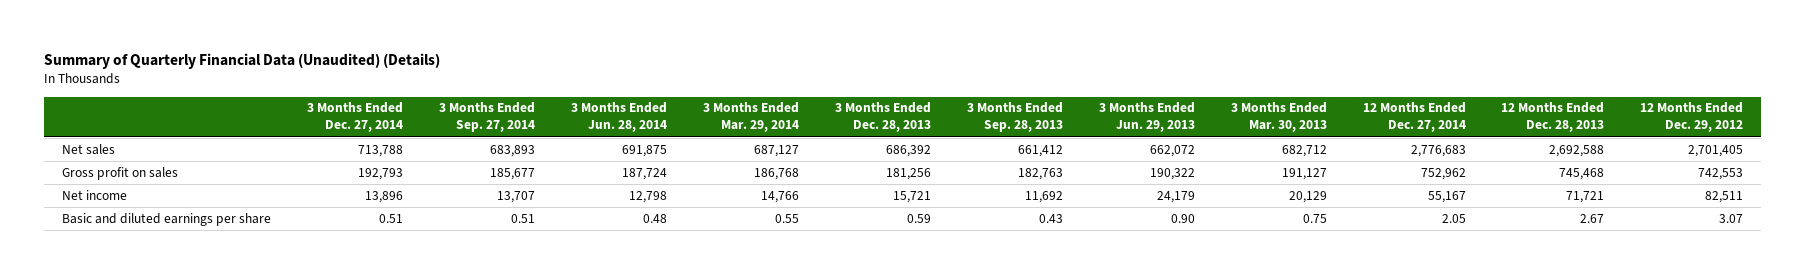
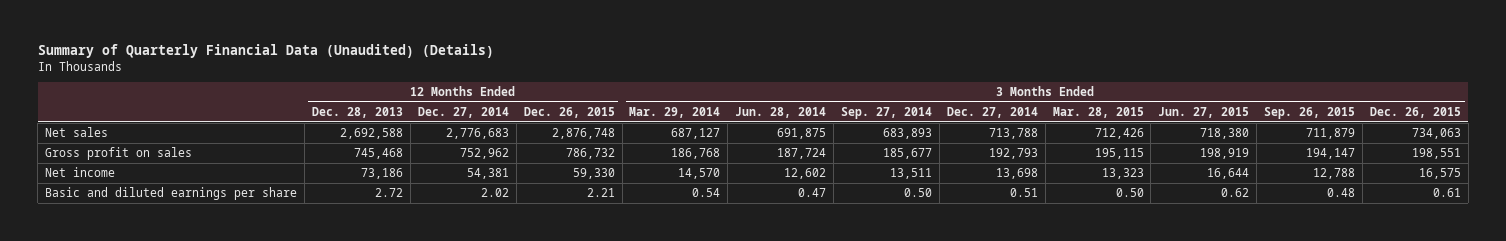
- | 3 Months Ended Dec. 27, 2014 | 3 Months Ended Sep. 27, 2014 | 3 Months Ended Jun. 28, 2014 | 3 Months Ended Mar. 29, 2014 | 3 Months Ended Dec. 28, 2013 | 3 Months Ended Sep. 28, 2013 | 3 Months Ended Jun. 29, 2013 | 3 Months Ended Mar. 30, 2013 | 12 Months Ended Dec. 27, 2014 | 12 Months Ended Dec. 28, 2013 | 12 Months Ended Dec. 29, 2012
+ | 12 Months Ended Dec. 28, 2013 | 12 Months Ended Dec. 27, 2014 | 12 Months Ended Dec. 26, 2015 | 3 Months Ended Mar. 29, 2014 | 3 Months Ended Jun. 28, 2014 | 3 Months Ended Sep. 27, 2014 | 3 Months Ended Dec. 27, 2014 | 3 Months Ended Mar. 28, 2015 | 3 Months Ended Jun. 27, 2015 | 3 Months Ended Sep. 26, 2015 | 3 Months Ended Dec. 26, 2015
- Net income | 13,896 | 13,707 | 12,798 | 14,766 | 15,721 | 11,692 | 24,179 | 20,129 | 55,167 | 71,721 | 82,511
- Basic and diluted earnings per share | 0.51 | 0.51 | 0.48 | 0.55 | 0.59 | 0.43 | 0.90 | 0.75 | 2.05 | 2.67 | 3.07
+ Net income | 73,186 | 54,381 | 59,330 | 14,570 | 12,602 | 13,511 | 13,698 | 13,323 | 16,644 | 12,788 | 16,575
+ Basic and diluted earnings per share | 2.72 | 2.02 | 2.21 | 0.54 | 0.47 | 0.50 | 0.51 | 0.50 | 0.62 | 0.48 | 0.61

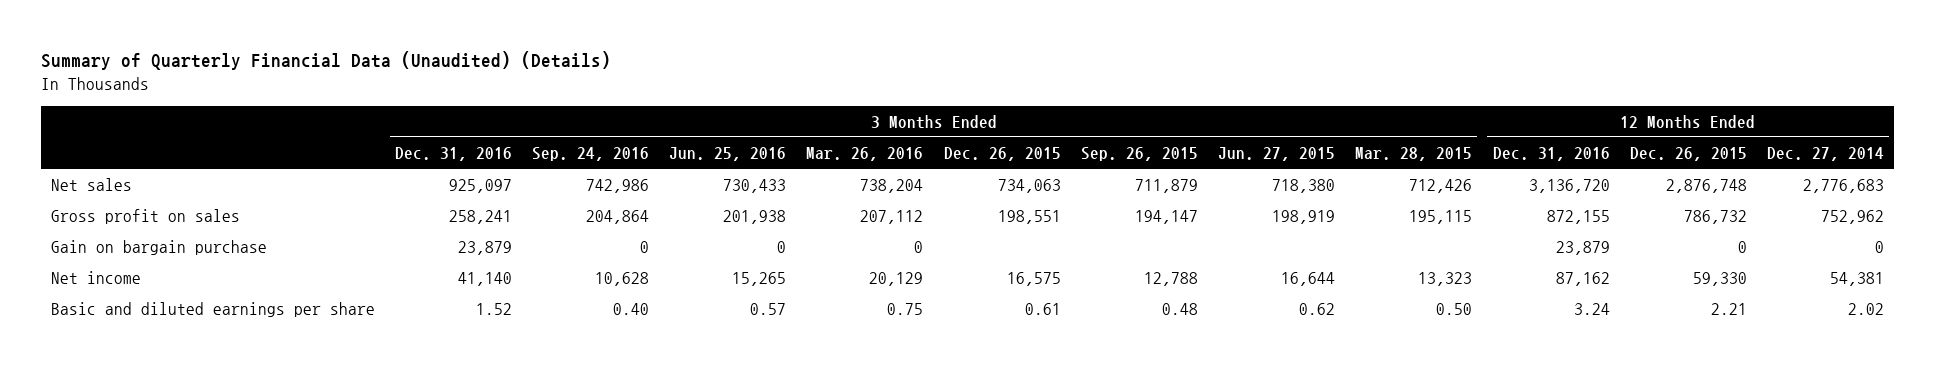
- | 12 Months Ended Dec. 28, 2013 | 12 Months Ended Dec. 27, 2014 | 12 Months Ended Dec. 26, 2015 | 3 Months Ended Mar. 29, 2014 | 3 Months Ended Jun. 28, 2014 | 3 Months Ended Sep. 27, 2014 | 3 Months Ended Dec. 27, 2014 | 3 Months Ended Mar. 28, 2015 | 3 Months Ended Jun. 27, 2015 | 3 Months Ended Sep. 26, 2015 | 3 Months Ended Dec. 26, 2015
+ | 3 Months Ended Dec. 31, 2016 | 3 Months Ended Sep. 24, 2016 | 3 Months Ended Jun. 25, 2016 | 3 Months Ended Mar. 26, 2016 | 3 Months Ended Dec. 26, 2015 | 3 Months Ended Sep. 26, 2015 | 3 Months Ended Jun. 27, 2015 | 3 Months Ended Mar. 28, 2015 | 12 Months Ended Dec. 31, 2016 | 12 Months Ended Dec. 26, 2015 | 12 Months Ended Dec. 27, 2014
+ Gain on bargain purchase | 23,879 | 0 | 0 | 0 | | | | | 23,879 | 0 | 0

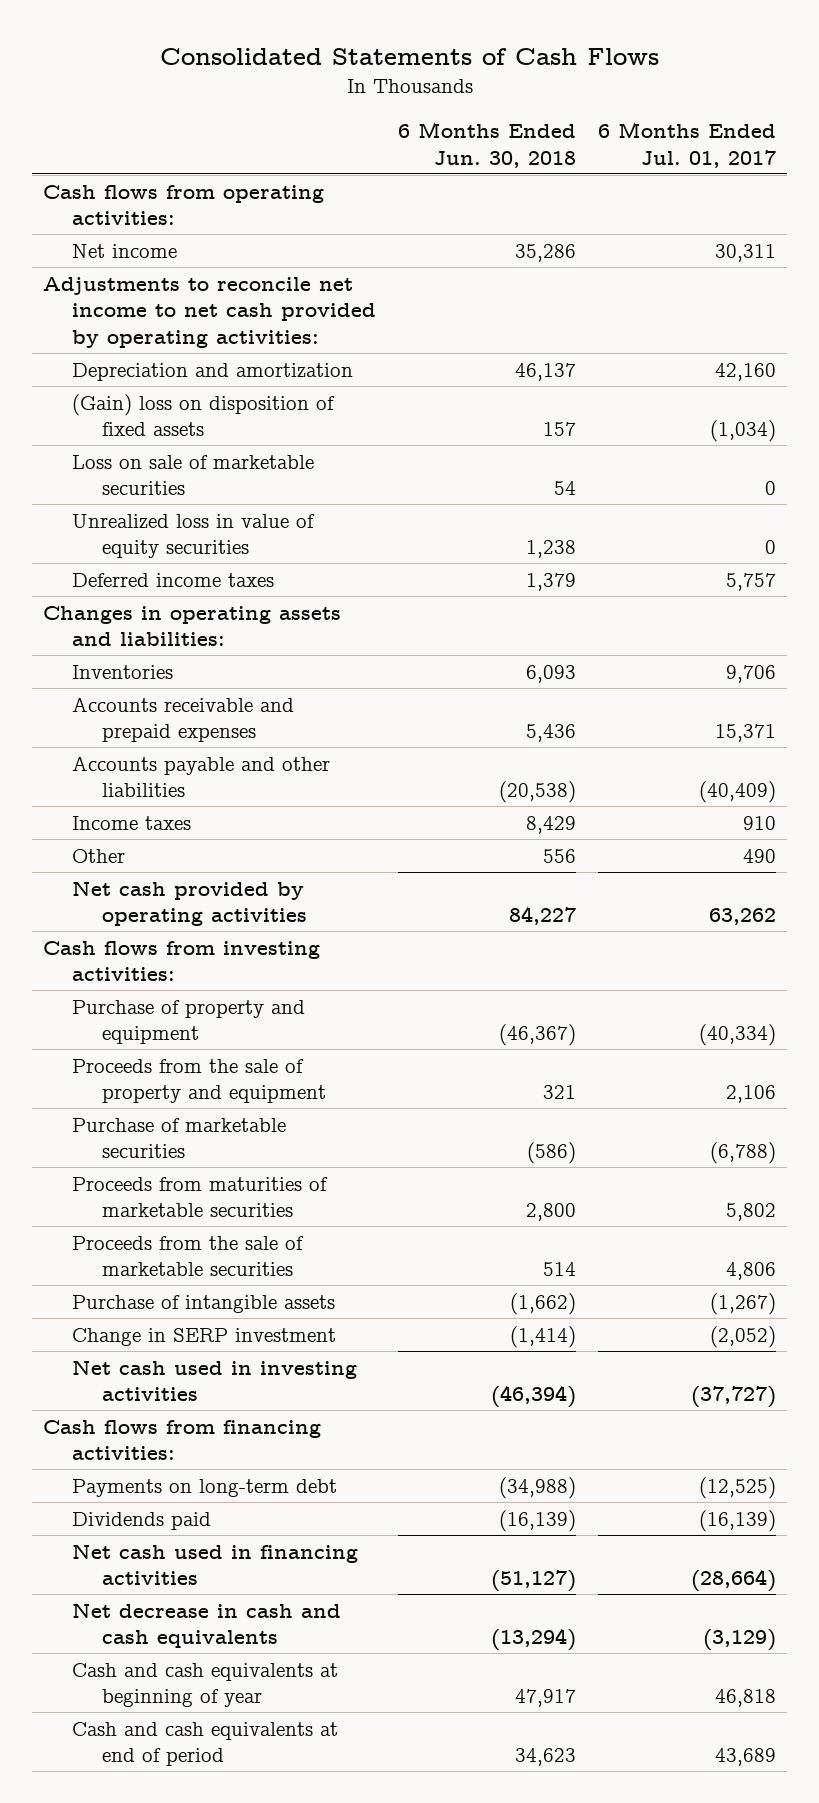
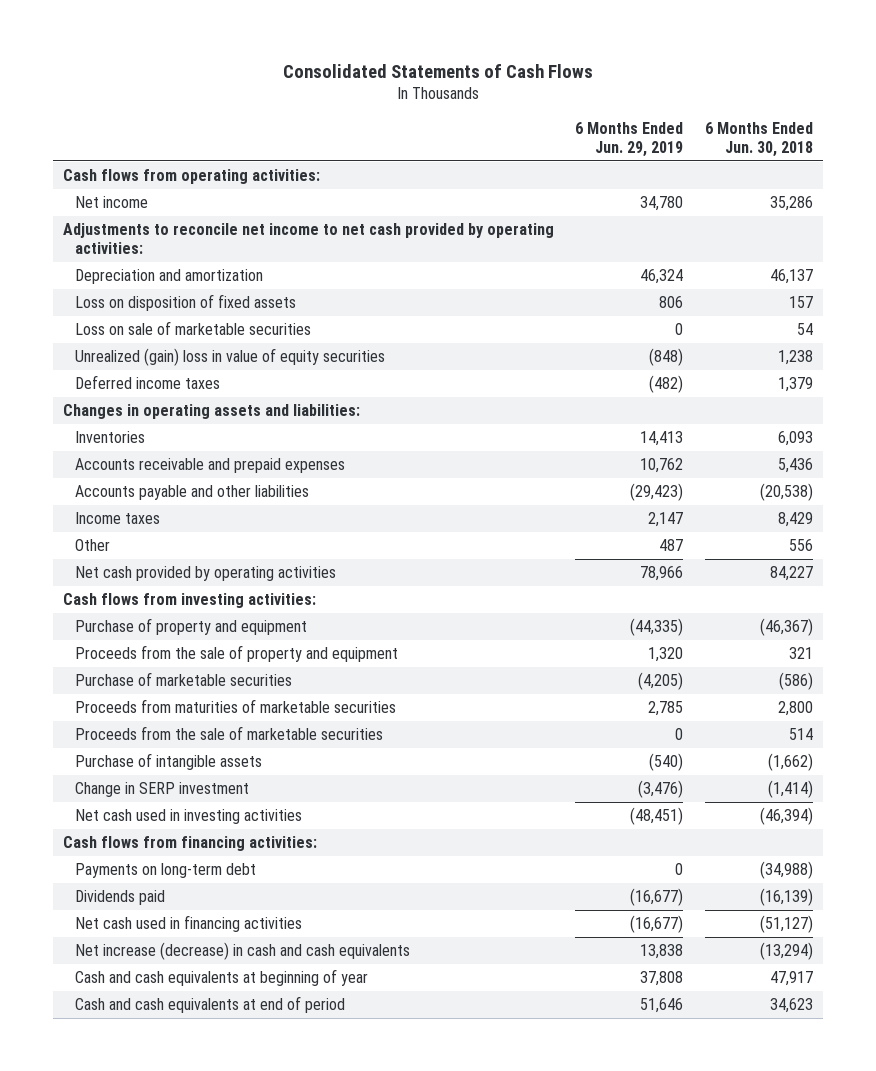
- | 6 Months Ended Jun. 30, 2018 | 6 Months Ended Jul. 01, 2017
+ | 6 Months Ended Jun. 29, 2019 | 6 Months Ended Jun. 30, 2018
- (Gain) loss on disposition of fixed assets | 157 | (1,034)
+ Loss on disposition of fixed assets | 806 | 157
- Unrealized loss in value of equity securities | 1,238 | 0
+ Unrealized (gain) loss in value of equity securities | (848) | 1,238
- Net decrease in cash and cash equivalents | (13,294) | (3,129)
+ Net increase (decrease) in cash and cash equivalents | 13,838 | (13,294)

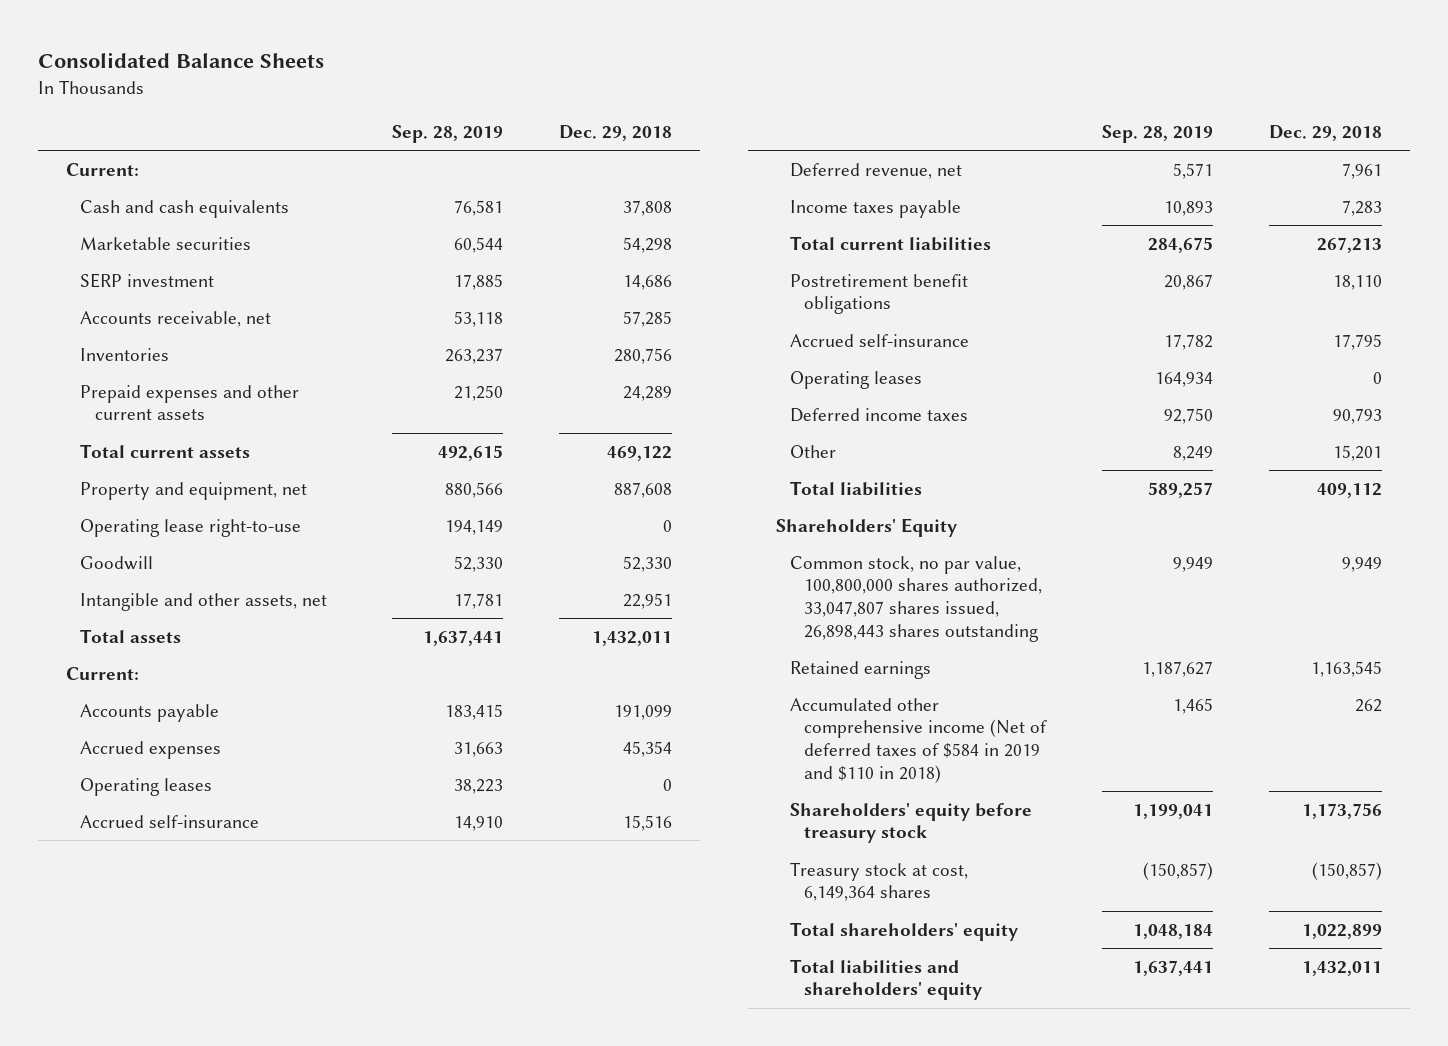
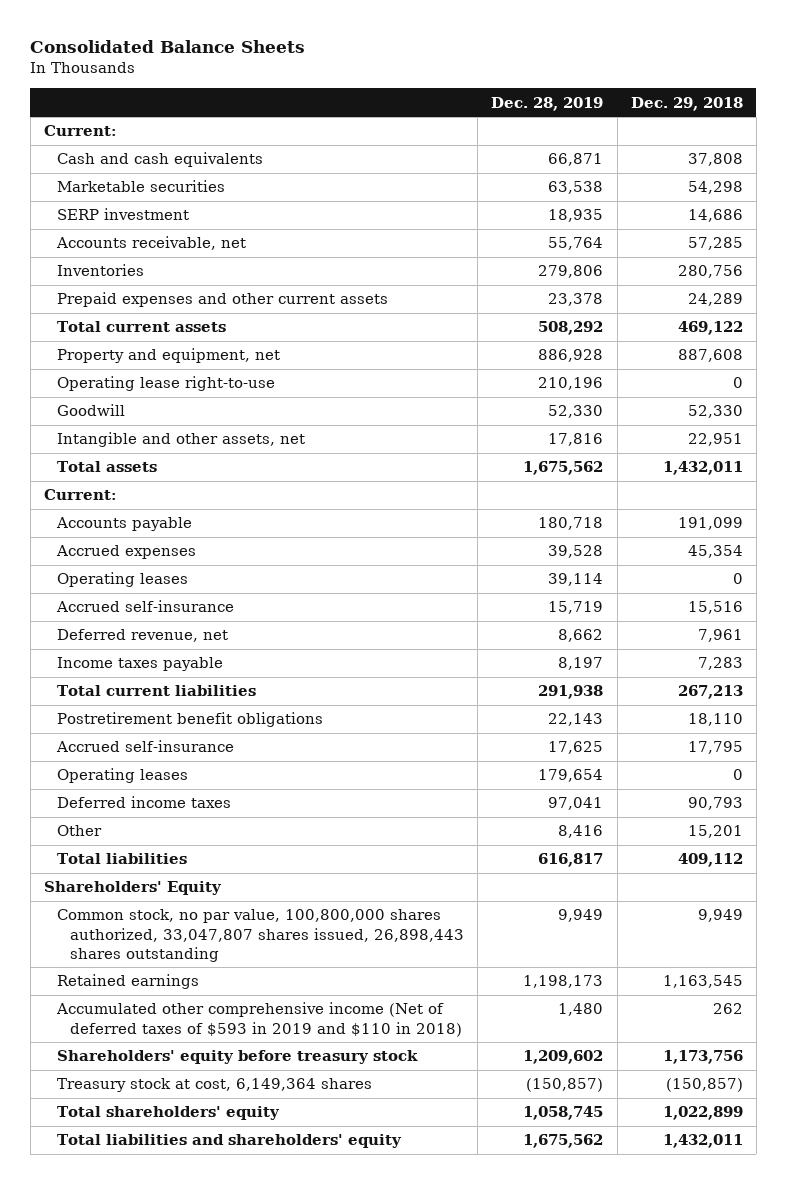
- | Sep. 28, 2019 | Dec. 29, 2018
+ | Dec. 28, 2019 | Dec. 29, 2018
- Accumulated other comprehensive income (Net of deferred taxes of $584 in 2019 and $110 in 2018) | 1,465 | 262
+ Accumulated other comprehensive income (Net of deferred taxes of $593 in 2019 and $110 in 2018) | 1,480 | 262

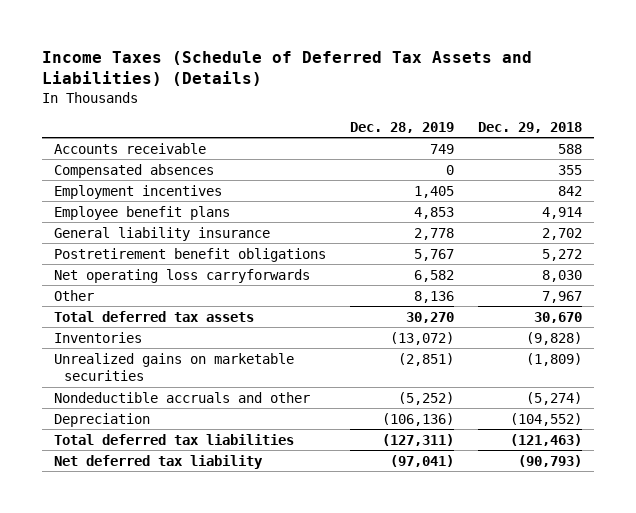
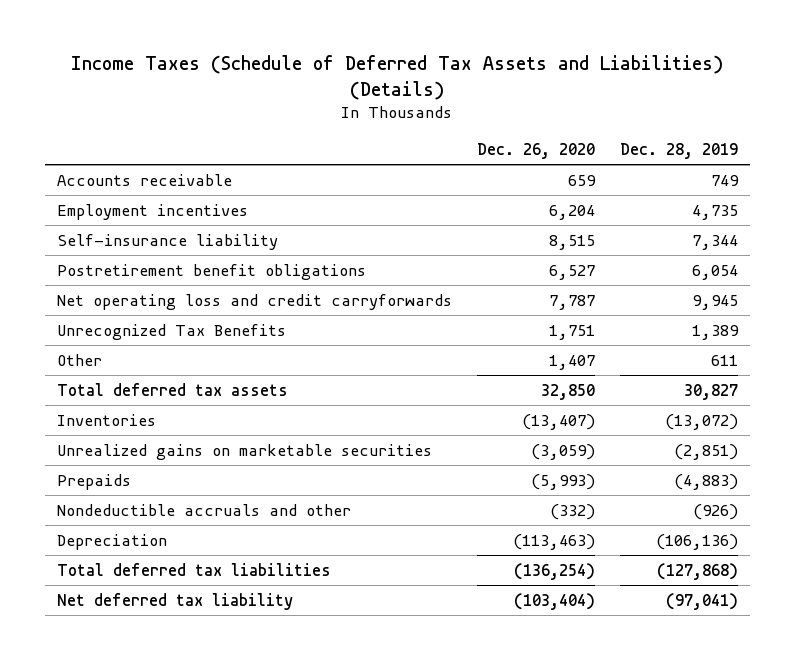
- | Dec. 28, 2019 | Dec. 29, 2018
+ | Dec. 26, 2020 | Dec. 28, 2019
- Compensated absences | 0 | 355
- Employment incentives | 1,405 | 842
- Employee benefit plans | 4,853 | 4,914
- General liability insurance | 2,778 | 2,702
- Postretirement benefit obligations | 5,767 | 5,272
- Net operating loss carryforwards | 6,582 | 8,030
- Other | 8,136 | 7,967
- Total deferred tax assets | 30,270 | 30,670
+ Employment incentives | 6,204 | 4,735
+ Self-insurance liability | 8,515 | 7,344
+ Postretirement benefit obligations | 6,527 | 6,054
+ Net operating loss and credit carryforwards | 7,787 | 9,945
+ Unrecognized Tax Benefits | 1,751 | 1,389
+ Other | 1,407 | 611
+ Total deferred tax assets | 32,850 | 30,827
- Nondeductible accruals and other | (5,252) | (5,274)
+ Prepaids | (5,993) | (4,883)
+ Nondeductible accruals and other | (332) | (926)
- Total deferred tax liabilities | (127,311) | (121,463)
+ Total deferred tax liabilities | (136,254) | (127,868)

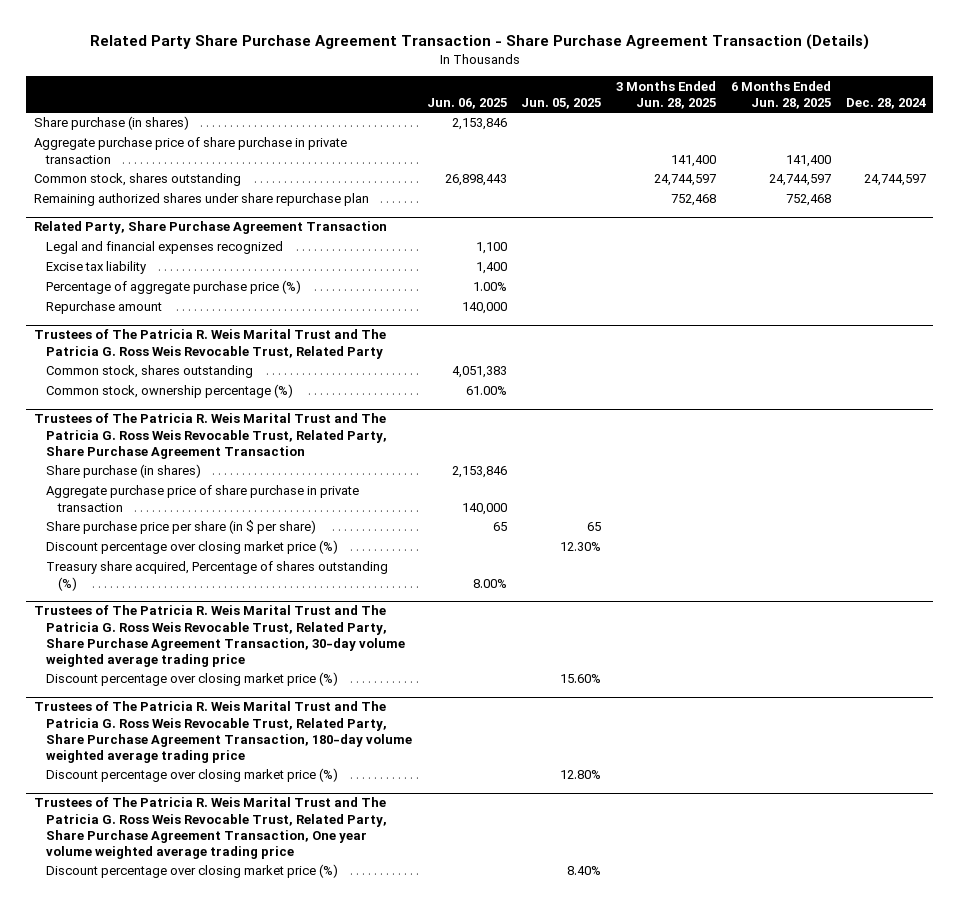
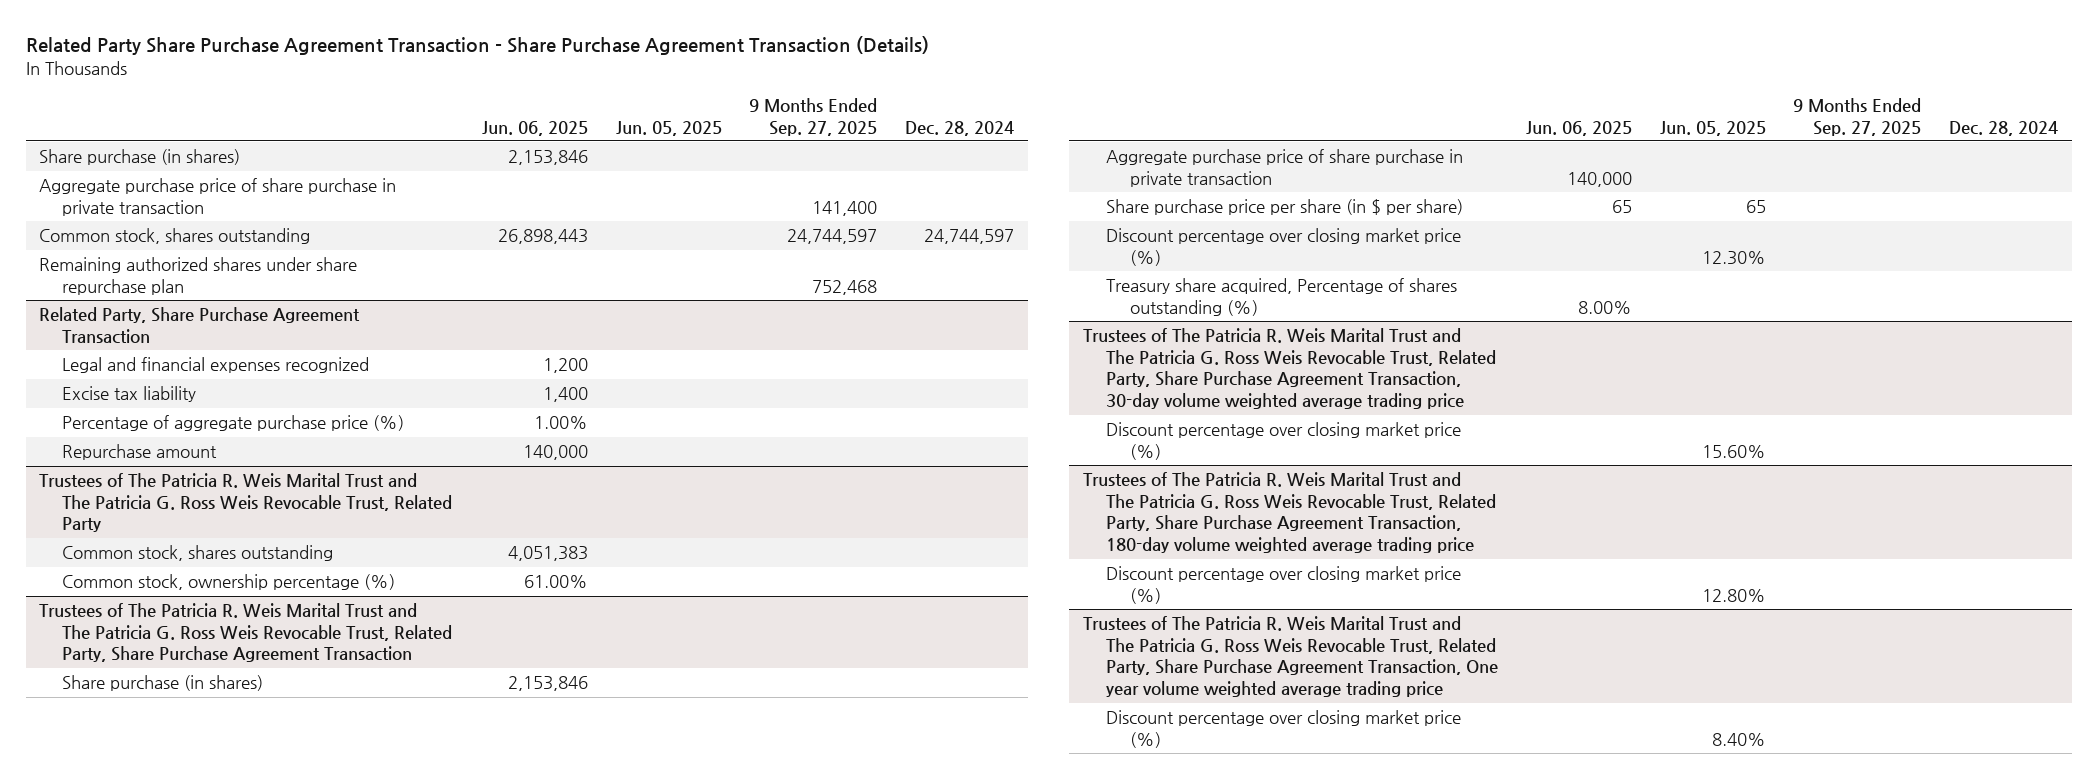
- | Jun. 06, 2025 | Jun. 05, 2025 | 3 Months Ended Jun. 28, 2025 | 6 Months Ended Jun. 28, 2025 | Dec. 28, 2024
+ | Jun. 06, 2025 | Jun. 05, 2025 | 9 Months Ended Sep. 27, 2025 | Dec. 28, 2024
@ Related Party, Share Purchase Agreement Transaction
- Legal and financial expenses recognized | 1,100 | | | |
+ Legal and financial expenses recognized | 1,200 | | |

